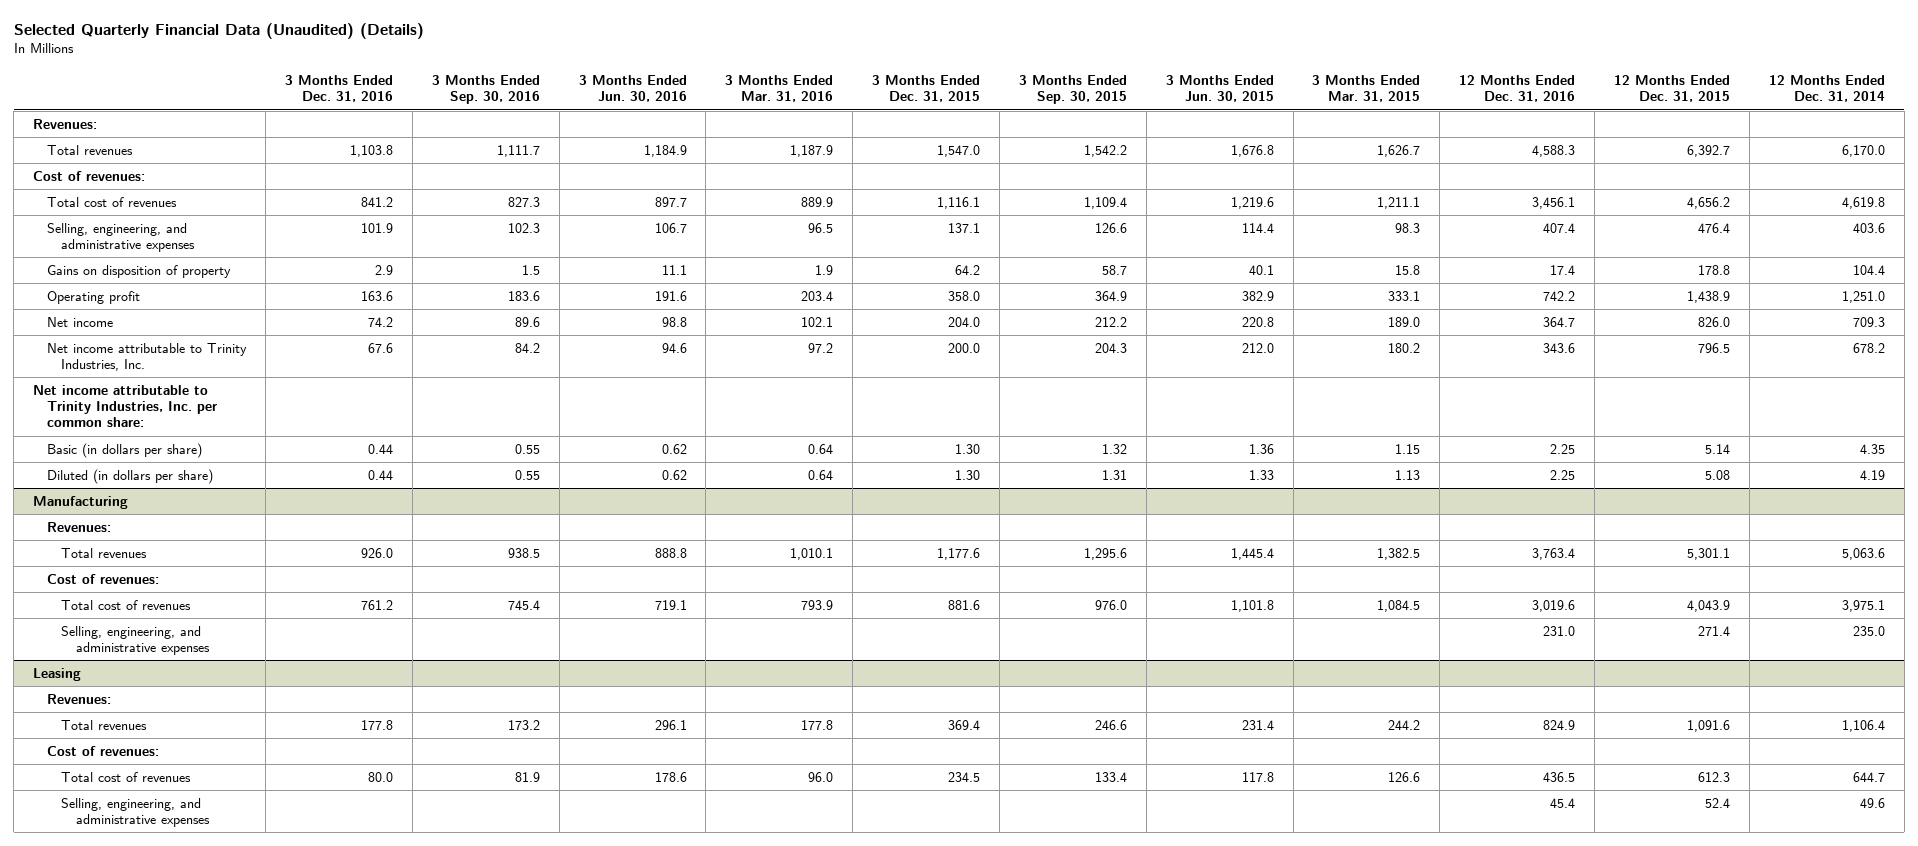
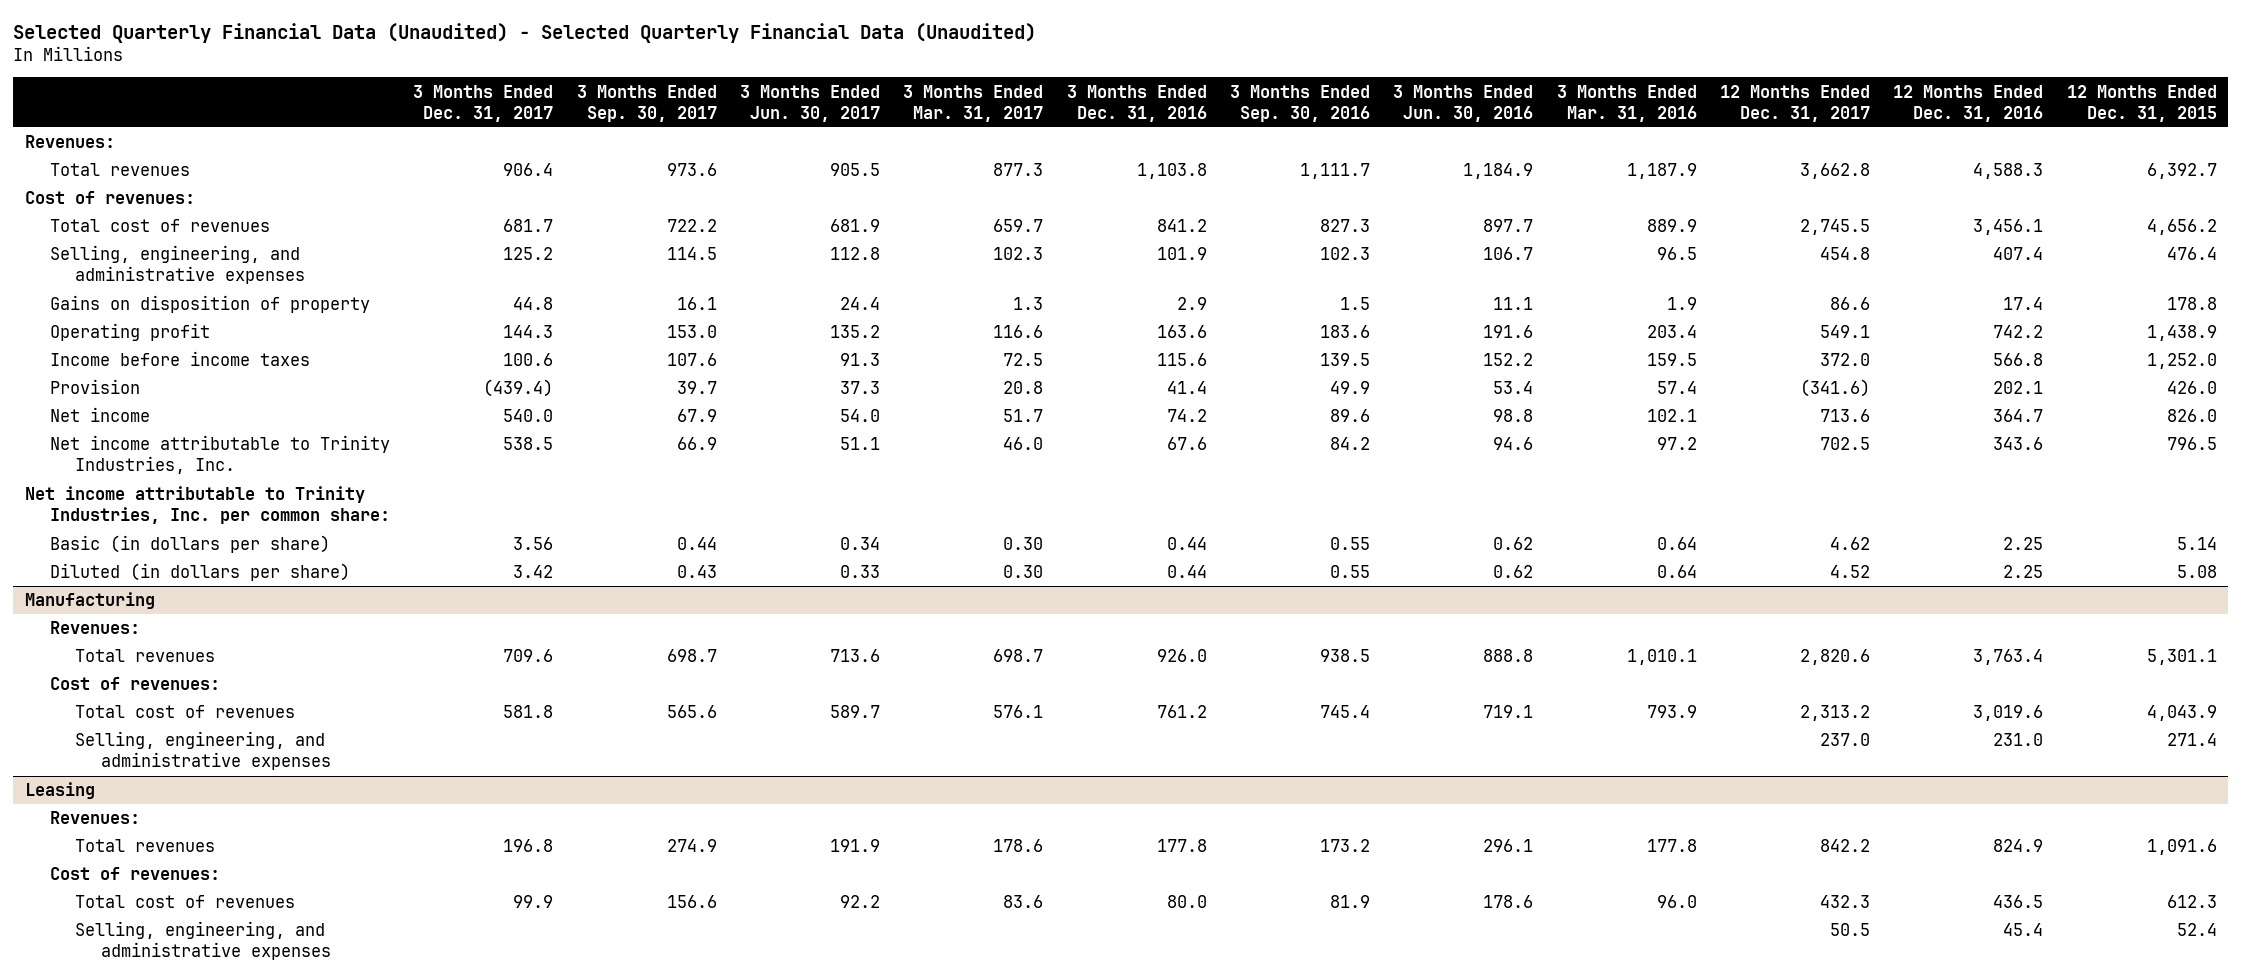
- Selected Quarterly Financial Data (Unaudited) (Details)
+ Selected Quarterly Financial Data (Unaudited) - Selected Quarterly Financial Data (Unaudited)
- | 3 Months Ended Dec. 31, 2016 | 3 Months Ended Sep. 30, 2016 | 3 Months Ended Jun. 30, 2016 | 3 Months Ended Mar. 31, 2016 | 3 Months Ended Dec. 31, 2015 | 3 Months Ended Sep. 30, 2015 | 3 Months Ended Jun. 30, 2015 | 3 Months Ended Mar. 31, 2015 | 12 Months Ended Dec. 31, 2016 | 12 Months Ended Dec. 31, 2015 | 12 Months Ended Dec. 31, 2014
+ | 3 Months Ended Dec. 31, 2017 | 3 Months Ended Sep. 30, 2017 | 3 Months Ended Jun. 30, 2017 | 3 Months Ended Mar. 31, 2017 | 3 Months Ended Dec. 31, 2016 | 3 Months Ended Sep. 30, 2016 | 3 Months Ended Jun. 30, 2016 | 3 Months Ended Mar. 31, 2016 | 12 Months Ended Dec. 31, 2017 | 12 Months Ended Dec. 31, 2016 | 12 Months Ended Dec. 31, 2015
+ Income before income taxes | 100.6 | 107.6 | 91.3 | 72.5 | 115.6 | 139.5 | 152.2 | 159.5 | 372.0 | 566.8 | 1,252.0
+ Provision | (439.4) | 39.7 | 37.3 | 20.8 | 41.4 | 49.9 | 53.4 | 57.4 | (341.6) | 202.1 | 426.0

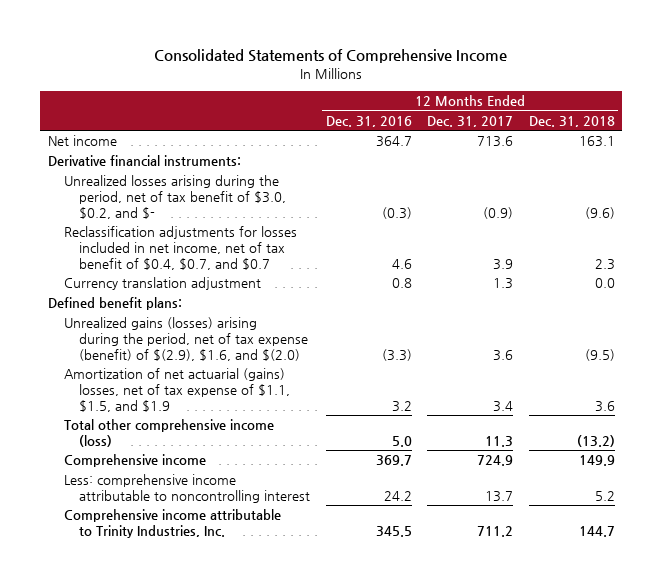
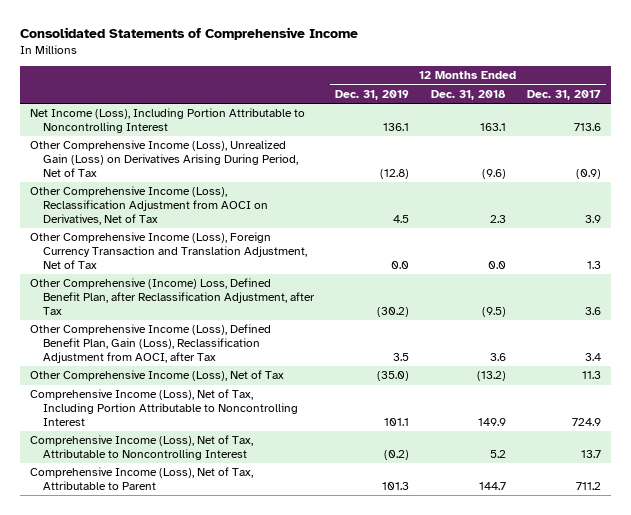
- | 12 Months Ended Dec. 31, 2016 | 12 Months Ended Dec. 31, 2017 | 12 Months Ended Dec. 31, 2018
+ | 12 Months Ended Dec. 31, 2019 | 12 Months Ended Dec. 31, 2018 | 12 Months Ended Dec. 31, 2017
- Net income | 364.7 | 713.6 | 163.1
- Derivative financial instruments:
- Unrealized losses arising during the period, net of tax benefit of $3.0, $0.2, and $- | (0.3) | (0.9) | (9.6)
- Reclassification adjustments for losses included in net income, net of tax benefit of $0.4, $0.7, and $0.7 | 4.6 | 3.9 | 2.3
- Currency translation adjustment | 0.8 | 1.3 | 0.0
- Defined benefit plans:
- Unrealized gains (losses) arising during the period, net of tax expense (benefit) of $(2.9), $1.6, and $(2.0) | (3.3) | 3.6 | (9.5)
- Amortization of net actuarial (gains) losses, net of tax expense of $1.1, $1.5, and $1.9 | 3.2 | 3.4 | 3.6
- Total other comprehensive income (loss) | 5.0 | 11.3 | (13.2)
- Comprehensive income | 369.7 | 724.9 | 149.9
- Less: comprehensive income attributable to noncontrolling interest | 24.2 | 13.7 | 5.2
- Comprehensive income attributable to Trinity Industries, Inc. | 345.5 | 711.2 | 144.7
+ Net Income (Loss), Including Portion Attributable to Noncontrolling Interest | 136.1 | 163.1 | 713.6
+ Other Comprehensive Income (Loss), Unrealized Gain (Loss) on Derivatives Arising During Period, Net of Tax | (12.8) | (9.6) | (0.9)
+ Other Comprehensive Income (Loss), Reclassification Adjustment from AOCI on Derivatives, Net of Tax | 4.5 | 2.3 | 3.9
+ Other Comprehensive Income (Loss), Foreign Currency Transaction and Translation Adjustment, Net of Tax | 0.0 | 0.0 | 1.3
+ Other Comprehensive (Income) Loss, Defined Benefit Plan, after Reclassification Adjustment, after Tax | (30.2) | (9.5) | 3.6
+ Other Comprehensive Income (Loss), Defined Benefit Plan, Gain (Loss), Reclassification Adjustment from AOCI, after Tax | 3.5 | 3.6 | 3.4
+ Other Comprehensive Income (Loss), Net of Tax | (35.0) | (13.2) | 11.3
+ Comprehensive Income (Loss), Net of Tax, Including Portion Attributable to Noncontrolling Interest | 101.1 | 149.9 | 724.9
+ Comprehensive Income (Loss), Net of Tax, Attributable to Noncontrolling Interest | (0.2) | 5.2 | 13.7
+ Comprehensive Income (Loss), Net of Tax, Attributable to Parent | 101.3 | 144.7 | 711.2

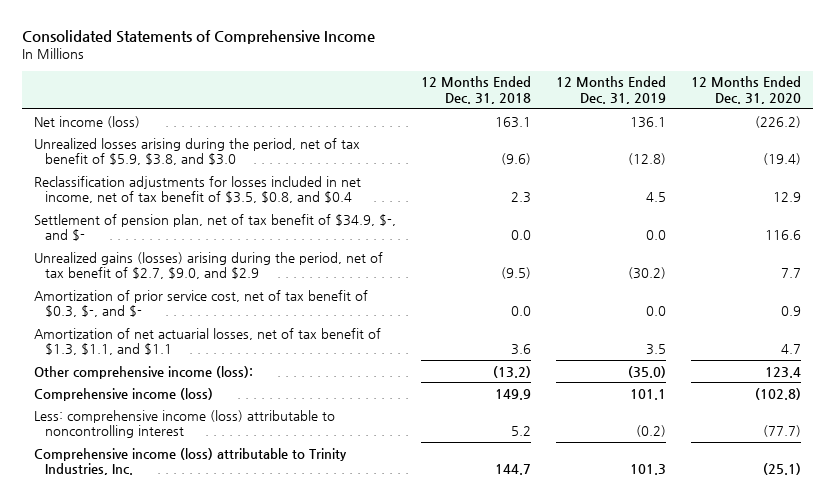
- | 12 Months Ended Dec. 31, 2019 | 12 Months Ended Dec. 31, 2018 | 12 Months Ended Dec. 31, 2017
+ | 12 Months Ended Dec. 31, 2018 | 12 Months Ended Dec. 31, 2019 | 12 Months Ended Dec. 31, 2020
- Net Income (Loss), Including Portion Attributable to Noncontrolling Interest | 136.1 | 163.1 | 713.6
- Other Comprehensive Income (Loss), Unrealized Gain (Loss) on Derivatives Arising During Period, Net of Tax | (12.8) | (9.6) | (0.9)
- Other Comprehensive Income (Loss), Reclassification Adjustment from AOCI on Derivatives, Net of Tax | 4.5 | 2.3 | 3.9
- Other Comprehensive Income (Loss), Foreign Currency Transaction and Translation Adjustment, Net of Tax | 0.0 | 0.0 | 1.3
- Other Comprehensive (Income) Loss, Defined Benefit Plan, after Reclassification Adjustment, after Tax | (30.2) | (9.5) | 3.6
- Other Comprehensive Income (Loss), Defined Benefit Plan, Gain (Loss), Reclassification Adjustment from AOCI, after Tax | 3.5 | 3.6 | 3.4
- Other Comprehensive Income (Loss), Net of Tax | (35.0) | (13.2) | 11.3
- Comprehensive Income (Loss), Net of Tax, Including Portion Attributable to Noncontrolling Interest | 101.1 | 149.9 | 724.9
- Comprehensive Income (Loss), Net of Tax, Attributable to Noncontrolling Interest | (0.2) | 5.2 | 13.7
- Comprehensive Income (Loss), Net of Tax, Attributable to Parent | 101.3 | 144.7 | 711.2
+ Net income (loss) | 163.1 | 136.1 | (226.2)
+ Unrealized losses arising during the period, net of tax benefit of $5.9, $3.8, and $3.0 | (9.6) | (12.8) | (19.4)
+ Reclassification adjustments for losses included in net income, net of tax benefit of $3.5, $0.8, and $0.4 | 2.3 | 4.5 | 12.9
+ Settlement of pension plan, net of tax benefit of $34.9, $-, and $- | 0.0 | 0.0 | 116.6
+ Unrealized gains (losses) arising during the period, net of tax benefit of $2.7, $9.0, and $2.9 | (9.5) | (30.2) | 7.7
+ Amortization of prior service cost, net of tax benefit of $0.3, $-, and $- | 0.0 | 0.0 | 0.9
+ Amortization of net actuarial losses, net of tax benefit of $1.3, $1.1, and $1.1 | 3.6 | 3.5 | 4.7
+ Other comprehensive income (loss): | (13.2) | (35.0) | 123.4
+ Comprehensive income (loss) | 149.9 | 101.1 | (102.8)
+ Less: comprehensive income (loss) attributable to noncontrolling interest | 5.2 | (0.2) | (77.7)
+ Comprehensive income (loss) attributable to Trinity Industries, Inc. | 144.7 | 101.3 | (25.1)

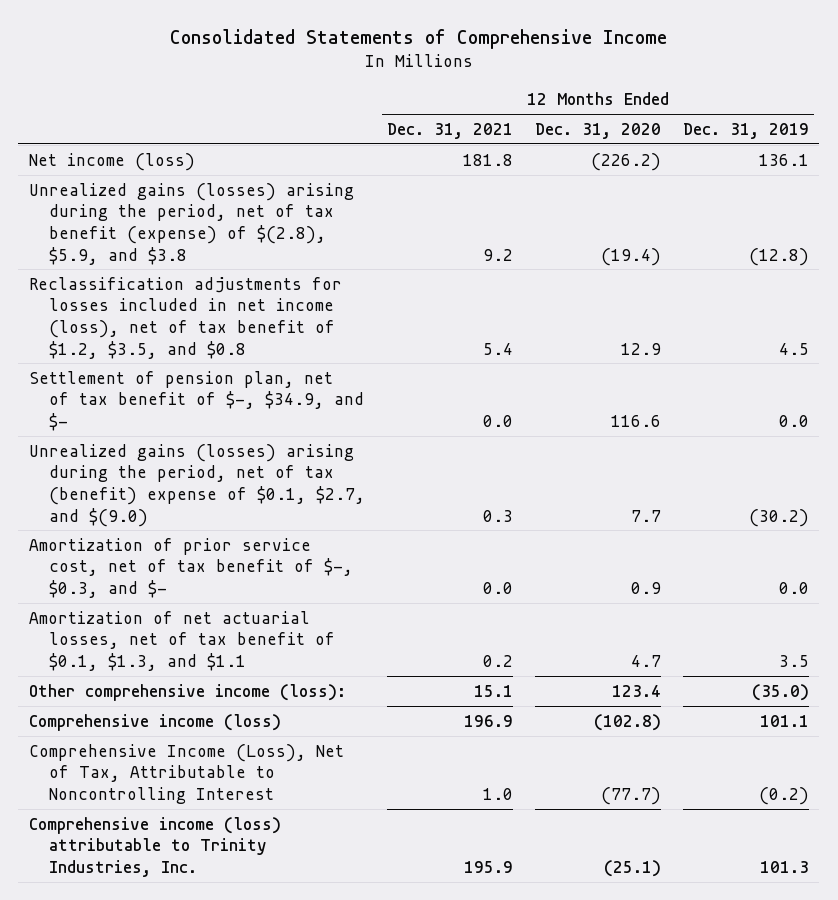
- | 12 Months Ended Dec. 31, 2018 | 12 Months Ended Dec. 31, 2019 | 12 Months Ended Dec. 31, 2020
+ | 12 Months Ended Dec. 31, 2021 | 12 Months Ended Dec. 31, 2020 | 12 Months Ended Dec. 31, 2019
- Unrealized losses arising during the period, net of tax benefit of $5.9, $3.8, and $3.0 | (9.6) | (12.8) | (19.4)
- Reclassification adjustments for losses included in net income, net of tax benefit of $3.5, $0.8, and $0.4 | 2.3 | 4.5 | 12.9
- Settlement of pension plan, net of tax benefit of $34.9, $-, and $- | 0.0 | 0.0 | 116.6
- Unrealized gains (losses) arising during the period, net of tax benefit of $2.7, $9.0, and $2.9 | (9.5) | (30.2) | 7.7
- Amortization of prior service cost, net of tax benefit of $0.3, $-, and $- | 0.0 | 0.0 | 0.9
- Amortization of net actuarial losses, net of tax benefit of $1.3, $1.1, and $1.1 | 3.6 | 3.5 | 4.7
+ Unrealized gains (losses) arising during the period, net of tax benefit (expense) of $(2.8), $5.9, and $3.8 | 9.2 | (19.4) | (12.8)
+ Reclassification adjustments for losses included in net income (loss), net of tax benefit of $1.2, $3.5, and $0.8 | 5.4 | 12.9 | 4.5
+ Settlement of pension plan, net of tax benefit of $-, $34.9, and $- | 0.0 | 116.6 | 0.0
+ Unrealized gains (losses) arising during the period, net of tax (benefit) expense of $0.1, $2.7, and $(9.0) | 0.3 | 7.7 | (30.2)
+ Amortization of prior service cost, net of tax benefit of $-, $0.3, and $- | 0.0 | 0.9 | 0.0
+ Amortization of net actuarial losses, net of tax benefit of $0.1, $1.3, and $1.1 | 0.2 | 4.7 | 3.5
- Less: comprehensive income (loss) attributable to noncontrolling interest | 5.2 | (0.2) | (77.7)
+ Comprehensive Income (Loss), Net of Tax, Attributable to Noncontrolling Interest | 1.0 | (77.7) | (0.2)

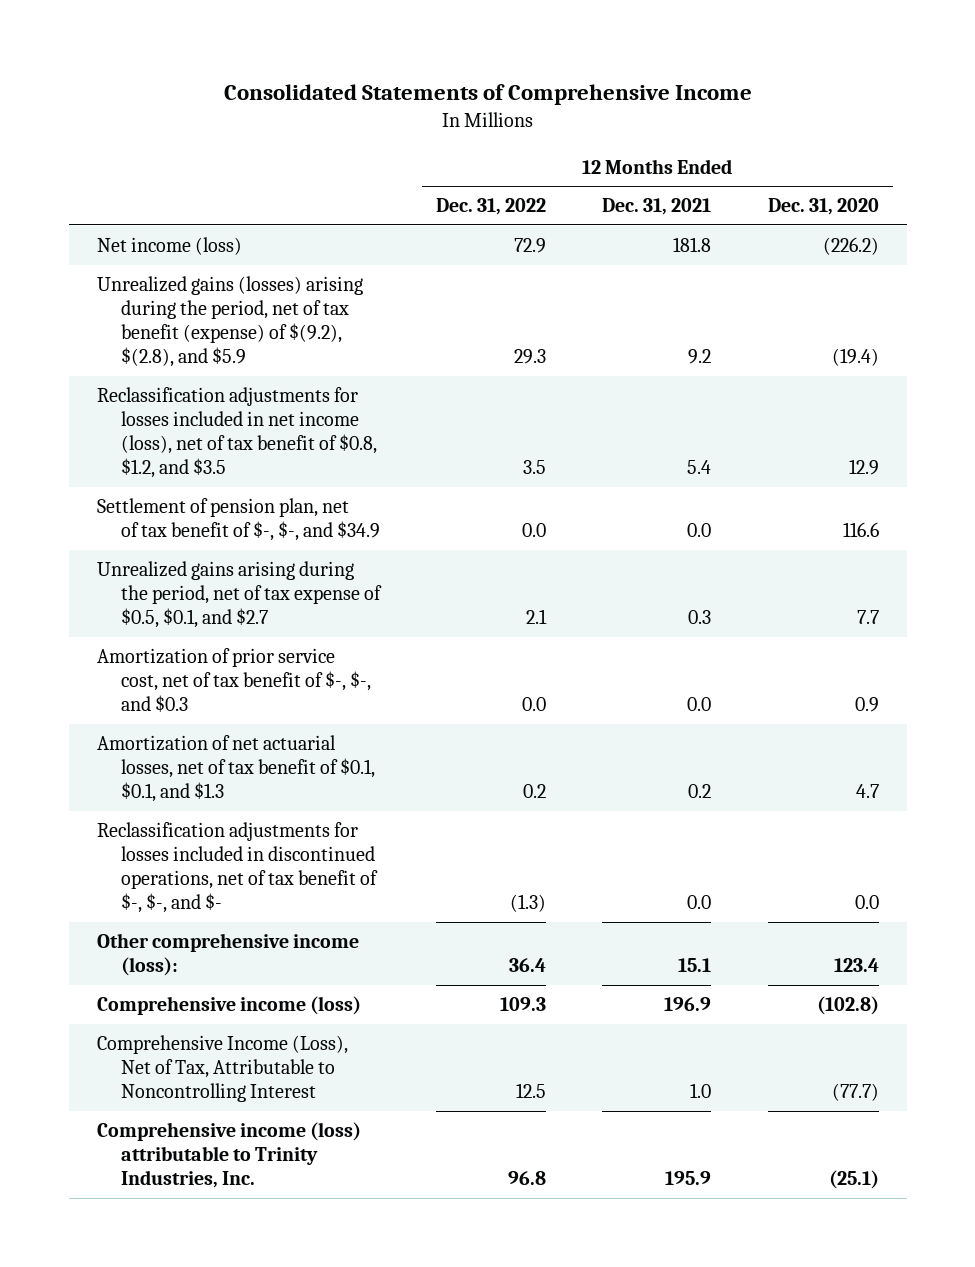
- | 12 Months Ended Dec. 31, 2021 | 12 Months Ended Dec. 31, 2020 | 12 Months Ended Dec. 31, 2019
+ | 12 Months Ended Dec. 31, 2022 | 12 Months Ended Dec. 31, 2021 | 12 Months Ended Dec. 31, 2020
- Unrealized gains (losses) arising during the period, net of tax benefit (expense) of $(2.8), $5.9, and $3.8 | 9.2 | (19.4) | (12.8)
- Reclassification adjustments for losses included in net income (loss), net of tax benefit of $1.2, $3.5, and $0.8 | 5.4 | 12.9 | 4.5
- Settlement of pension plan, net of tax benefit of $-, $34.9, and $- | 0.0 | 116.6 | 0.0
- Unrealized gains (losses) arising during the period, net of tax (benefit) expense of $0.1, $2.7, and $(9.0) | 0.3 | 7.7 | (30.2)
- Amortization of prior service cost, net of tax benefit of $-, $0.3, and $- | 0.0 | 0.9 | 0.0
- Amortization of net actuarial losses, net of tax benefit of $0.1, $1.3, and $1.1 | 0.2 | 4.7 | 3.5
+ Unrealized gains (losses) arising during the period, net of tax benefit (expense) of $(9.2), $(2.8), and $5.9 | 29.3 | 9.2 | (19.4)
+ Reclassification adjustments for losses included in net income (loss), net of tax benefit of $0.8, $1.2, and $3.5 | 3.5 | 5.4 | 12.9
+ Settlement of pension plan, net of tax benefit of $-, $-, and $34.9 | 0.0 | 0.0 | 116.6
+ Unrealized gains arising during the period, net of tax expense of $0.5, $0.1, and $2.7 | 2.1 | 0.3 | 7.7
+ Amortization of prior service cost, net of tax benefit of $-, $-, and $0.3 | 0.0 | 0.0 | 0.9
+ Amortization of net actuarial losses, net of tax benefit of $0.1, $0.1, and $1.3 | 0.2 | 0.2 | 4.7
+ Reclassification adjustments for losses included in discontinued operations, net of tax benefit of $-, $-, and $- | (1.3) | 0.0 | 0.0

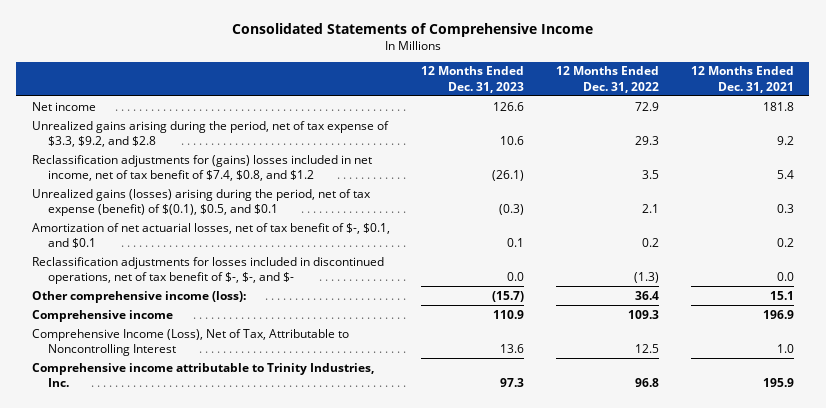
- | 12 Months Ended Dec. 31, 2022 | 12 Months Ended Dec. 31, 2021 | 12 Months Ended Dec. 31, 2020
+ | 12 Months Ended Dec. 31, 2023 | 12 Months Ended Dec. 31, 2022 | 12 Months Ended Dec. 31, 2021
- Net income (loss) | 72.9 | 181.8 | (226.2)
- Unrealized gains (losses) arising during the period, net of tax benefit (expense) of $(9.2), $(2.8), and $5.9 | 29.3 | 9.2 | (19.4)
- Reclassification adjustments for losses included in net income (loss), net of tax benefit of $0.8, $1.2, and $3.5 | 3.5 | 5.4 | 12.9
- Settlement of pension plan, net of tax benefit of $-, $-, and $34.9 | 0.0 | 0.0 | 116.6
- Unrealized gains arising during the period, net of tax expense of $0.5, $0.1, and $2.7 | 2.1 | 0.3 | 7.7
- Amortization of prior service cost, net of tax benefit of $-, $-, and $0.3 | 0.0 | 0.0 | 0.9
- Amortization of net actuarial losses, net of tax benefit of $0.1, $0.1, and $1.3 | 0.2 | 0.2 | 4.7
+ Net income | 126.6 | 72.9 | 181.8
+ Unrealized gains arising during the period, net of tax expense of $3.3, $9.2, and $2.8 | 10.6 | 29.3 | 9.2
+ Reclassification adjustments for (gains) losses included in net income, net of tax benefit of $7.4, $0.8, and $1.2 | (26.1) | 3.5 | 5.4
+ Unrealized gains (losses) arising during the period, net of tax expense (benefit) of $(0.1), $0.5, and $0.1 | (0.3) | 2.1 | 0.3
+ Amortization of net actuarial losses, net of tax benefit of $-, $0.1, and $0.1 | 0.1 | 0.2 | 0.2
- Comprehensive income (loss) | 109.3 | 196.9 | (102.8)
+ Comprehensive income | 110.9 | 109.3 | 196.9
- Comprehensive income (loss) attributable to Trinity Industries, Inc. | 96.8 | 195.9 | (25.1)
+ Comprehensive income attributable to Trinity Industries, Inc. | 97.3 | 96.8 | 195.9

